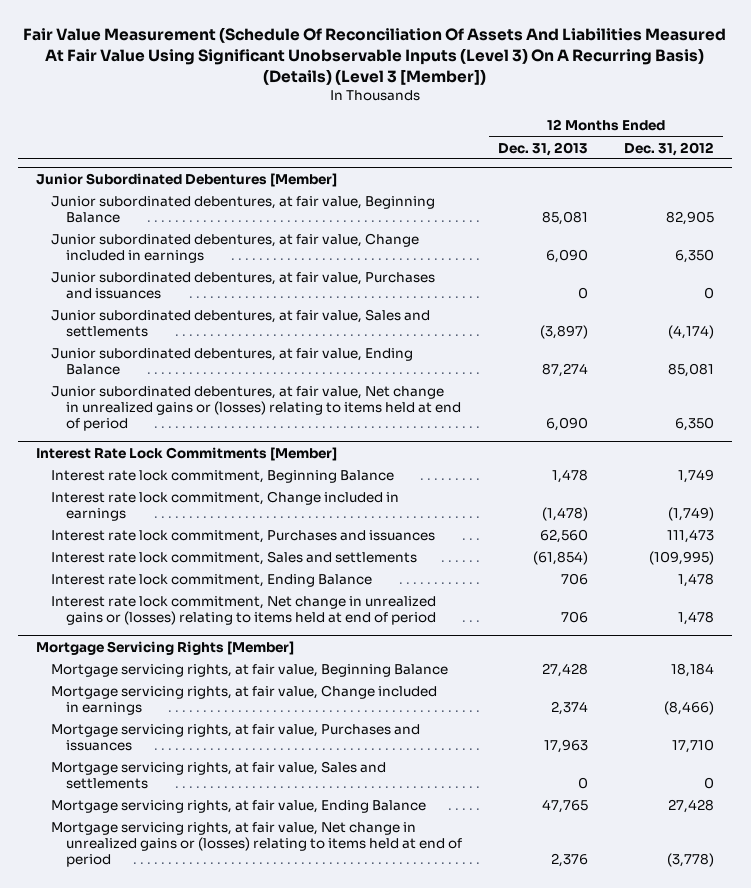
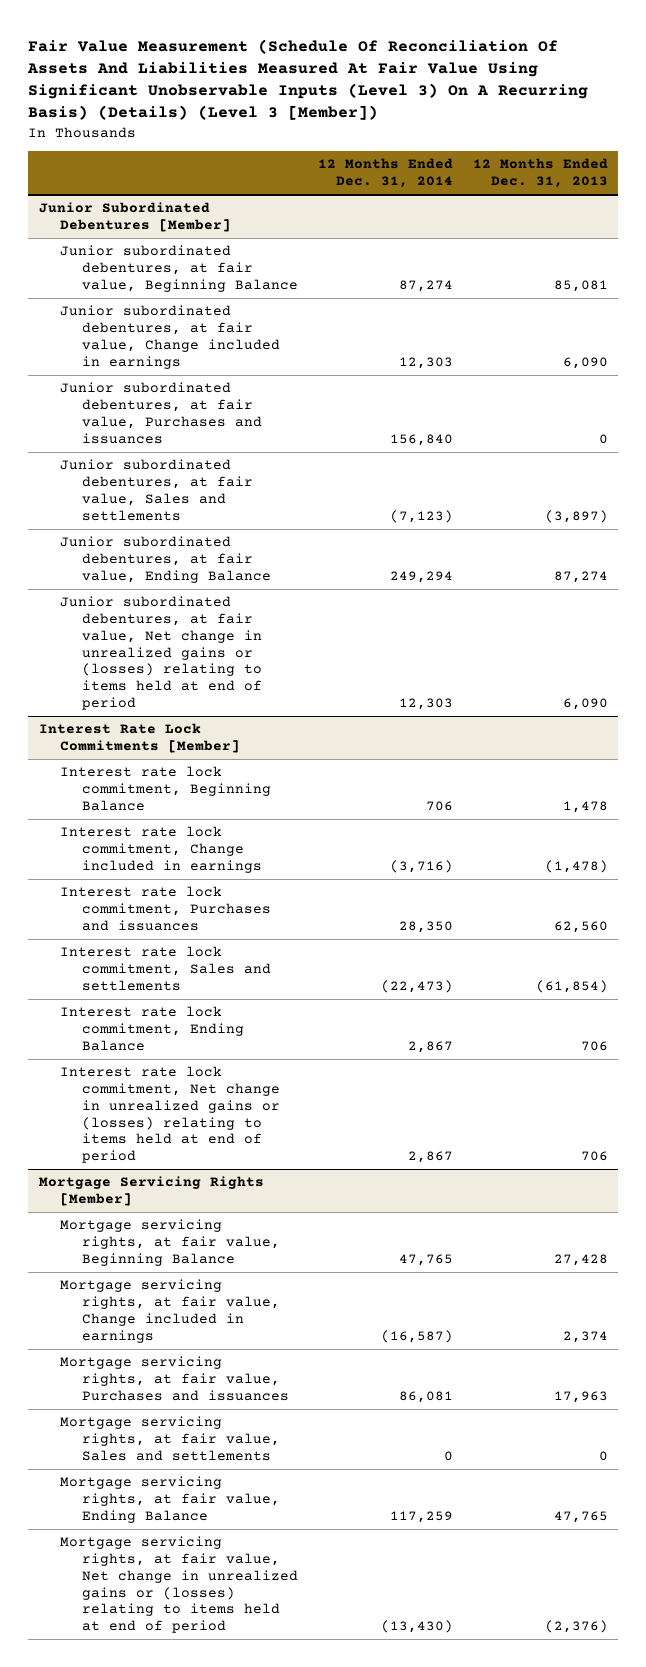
- | 12 Months Ended Dec. 31, 2013 | 12 Months Ended Dec. 31, 2012
+ | 12 Months Ended Dec. 31, 2014 | 12 Months Ended Dec. 31, 2013
@ Mortgage Servicing Rights [Member]
- Mortgage servicing rights, at fair value, Net change in unrealized gains or (losses) relating to items held at end of period | 2,376 | (3,778)
+ Mortgage servicing rights, at fair value, Net change in unrealized gains or (losses) relating to items held at end of period | (13,430) | (2,376)

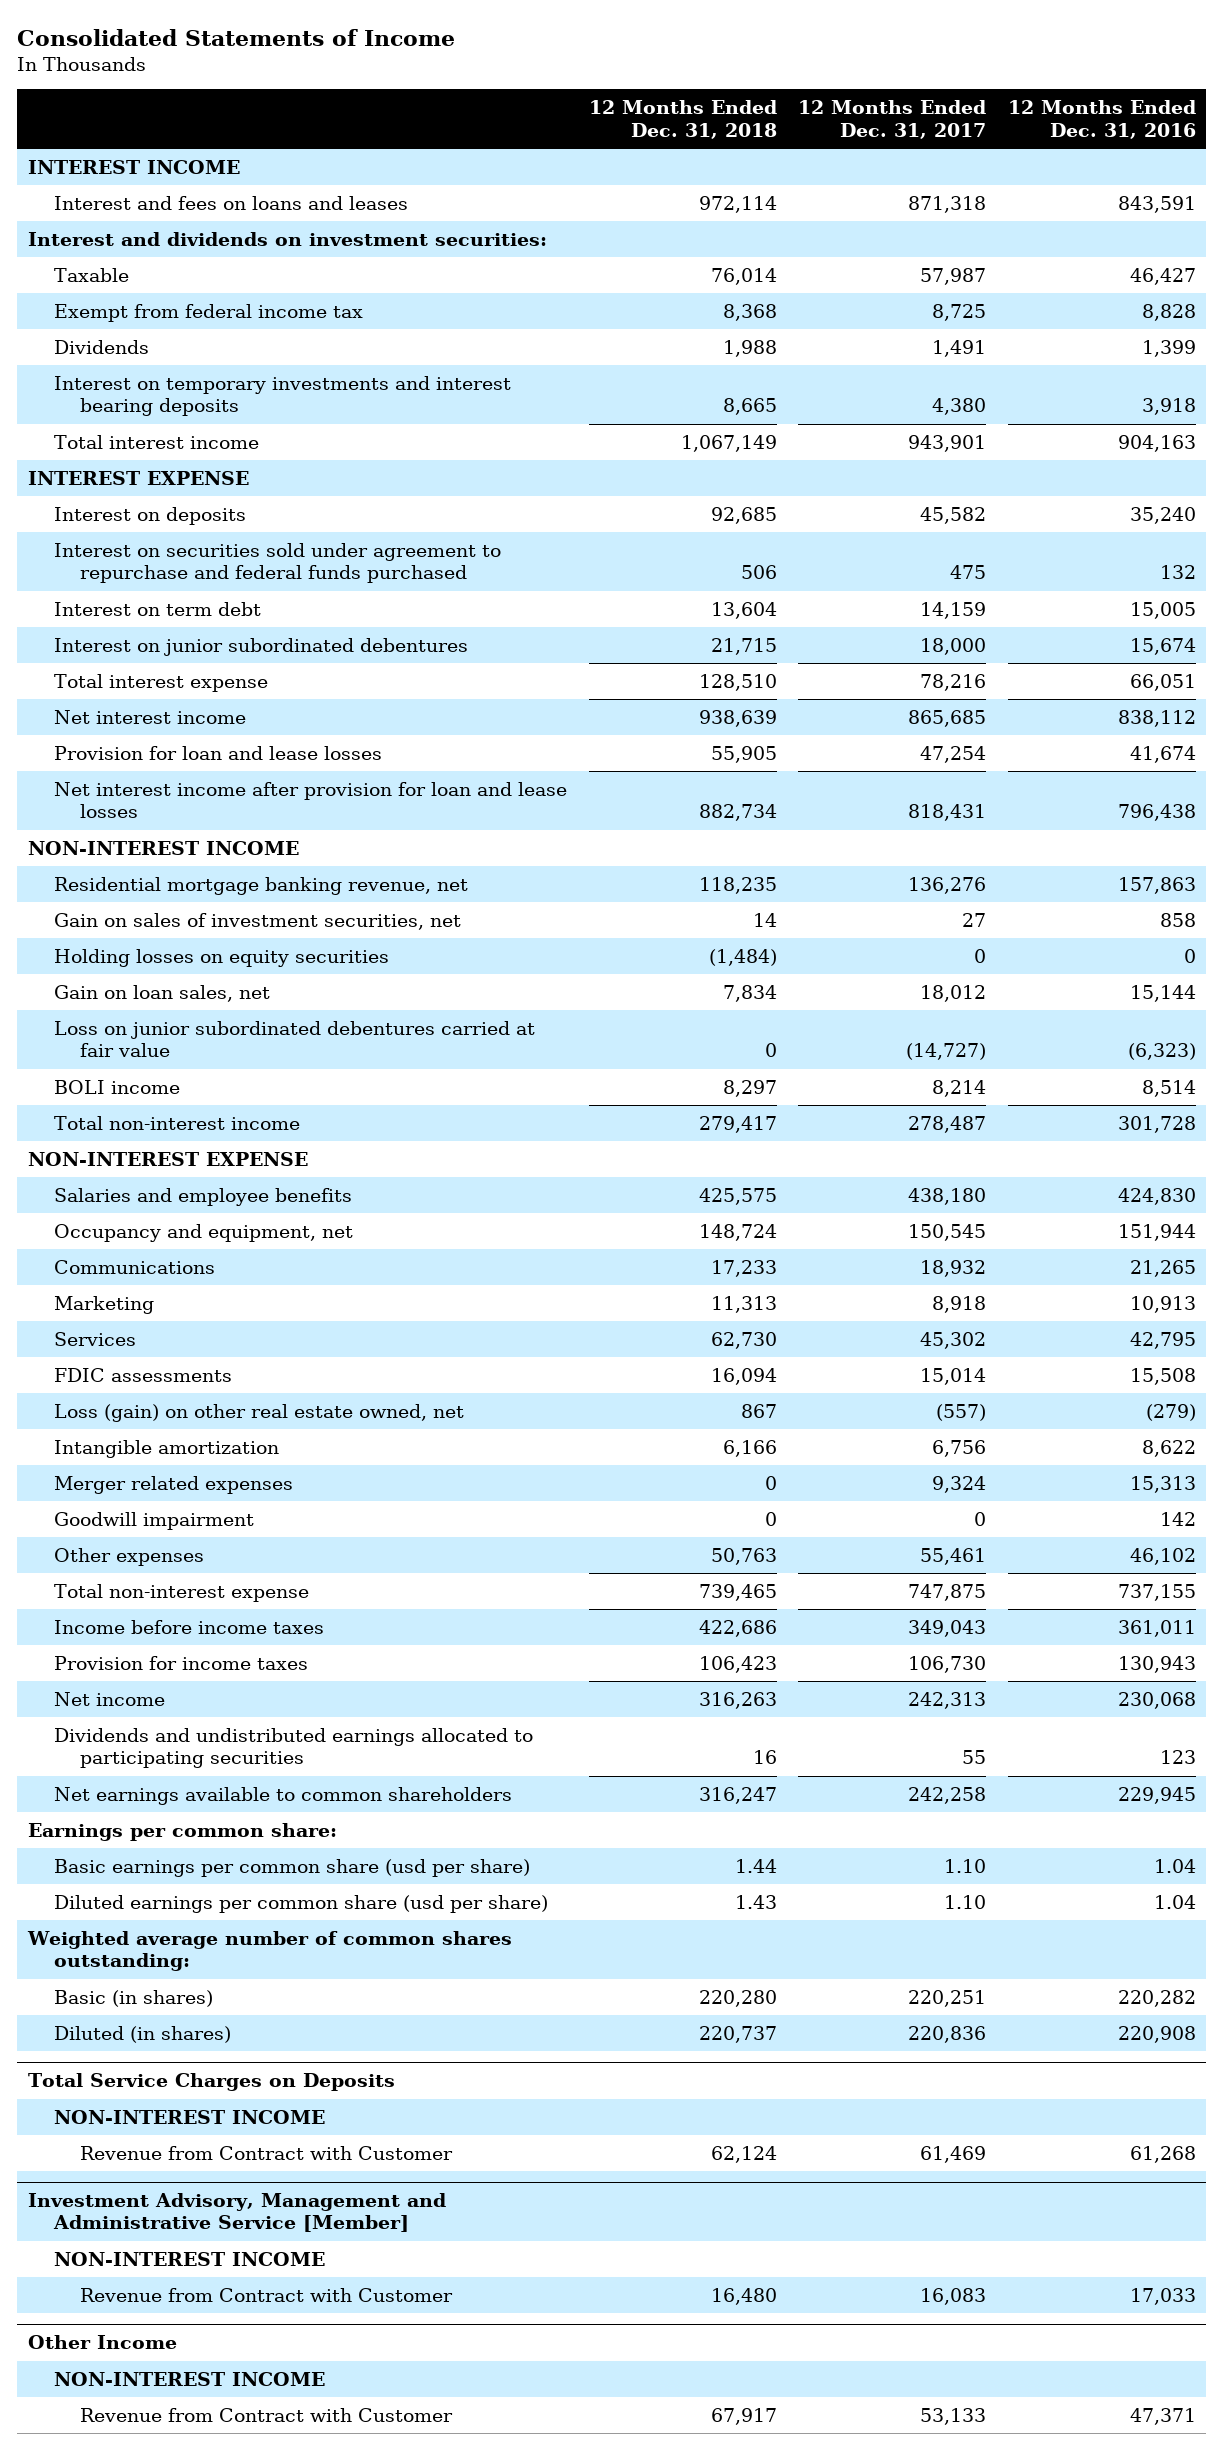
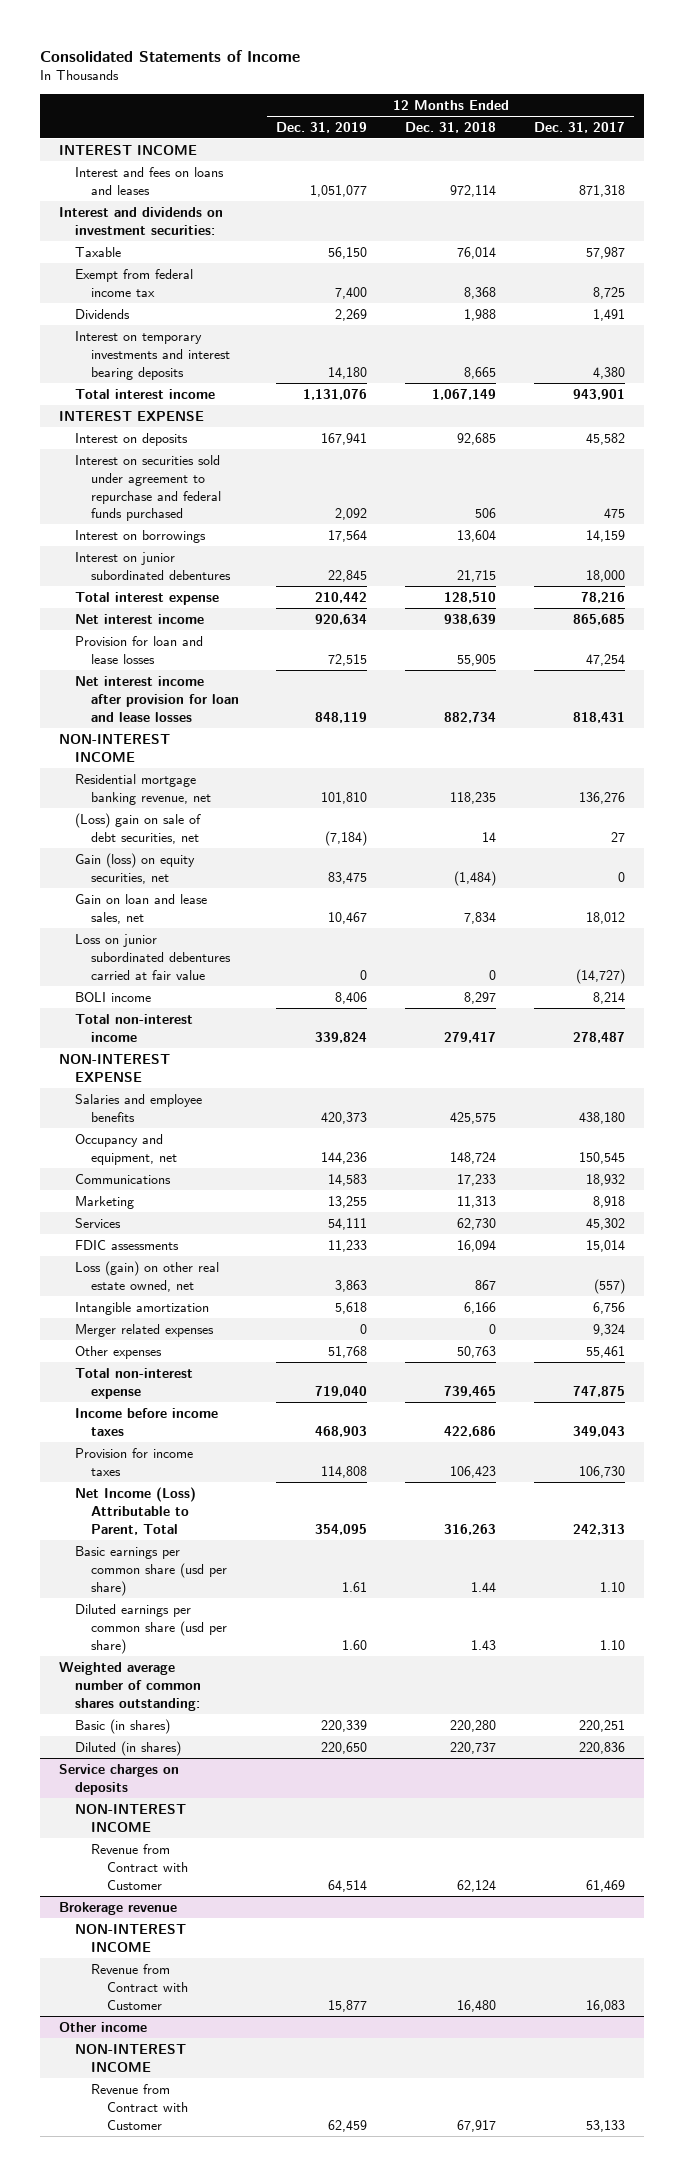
- | 12 Months Ended Dec. 31, 2018 | 12 Months Ended Dec. 31, 2017 | 12 Months Ended Dec. 31, 2016
+ | 12 Months Ended Dec. 31, 2019 | 12 Months Ended Dec. 31, 2018 | 12 Months Ended Dec. 31, 2017
- Interest on term debt | 13,604 | 14,159 | 15,005
+ Interest on borrowings | 17,564 | 13,604 | 14,159
- Gain on sales of investment securities, net | 14 | 27 | 858
- Holding losses on equity securities | (1,484) | 0 | 0
- Gain on loan sales, net | 7,834 | 18,012 | 15,144
+ (Loss) gain on sale of debt securities, net | (7,184) | 14 | 27
+ Gain (loss) on equity securities, net | 83,475 | (1,484) | 0
+ Gain on loan and lease sales, net | 10,467 | 7,834 | 18,012
- Goodwill impairment | 0 | 0 | 142
- Net income | 316,263 | 242,313 | 230,068
- Dividends and undistributed earnings allocated to participating securities | 16 | 55 | 123
- Net earnings available to common shareholders | 316,247 | 242,258 | 229,945
- Earnings per common share:
+ Net Income (Loss) Attributable to Parent, Total | 354,095 | 316,263 | 242,313
- Total Service Charges on Deposits
+ Service charges on deposits
- Investment Advisory, Management and Administrative Service [Member]
+ Brokerage revenue
- Other Income
+ Other income

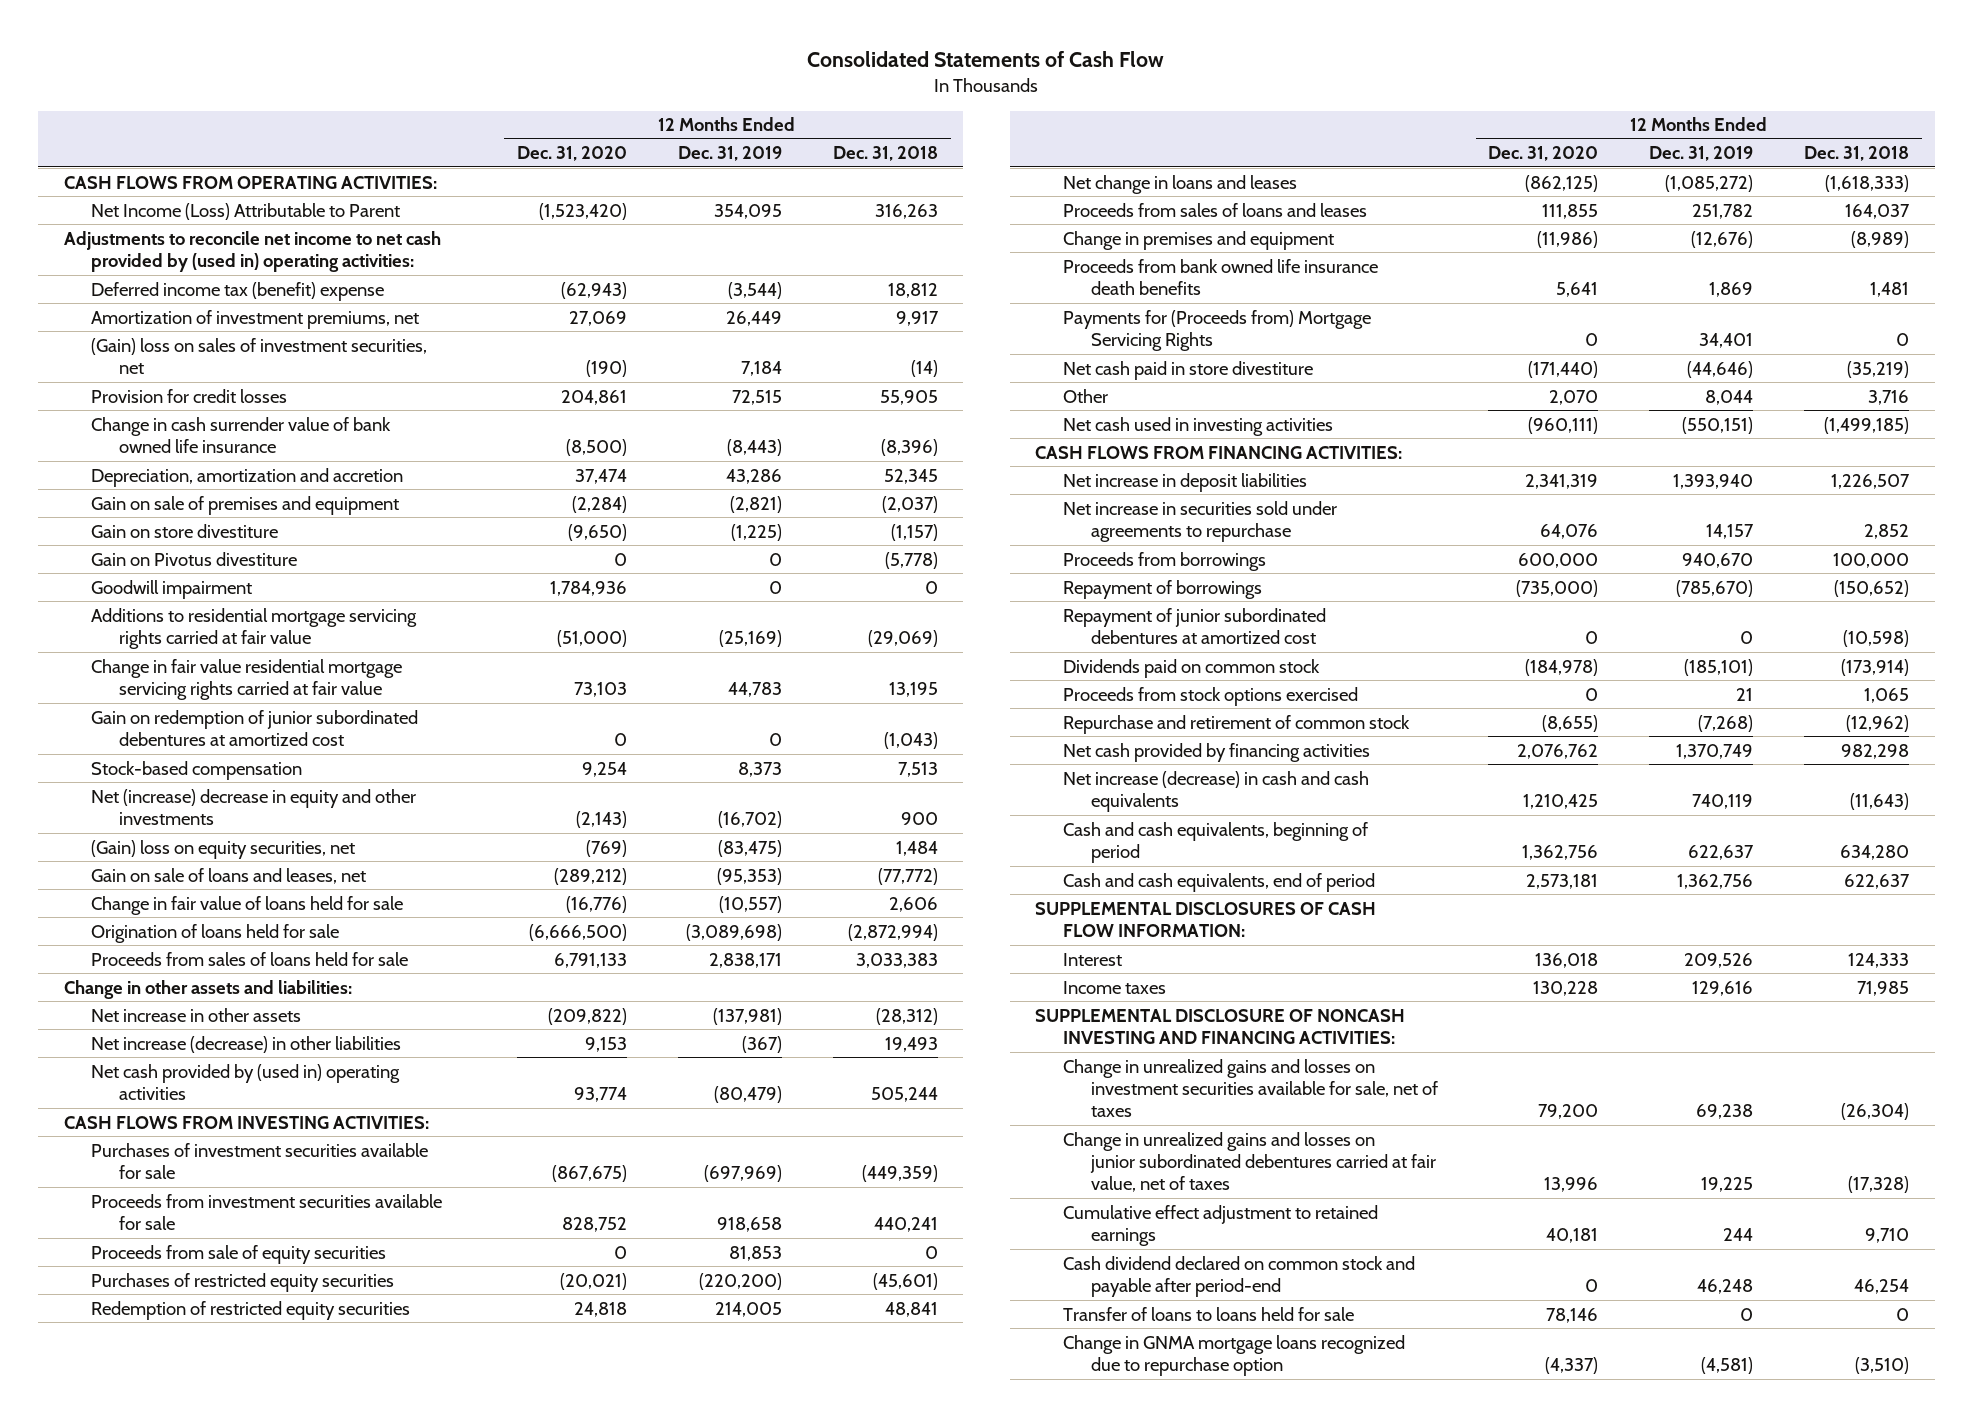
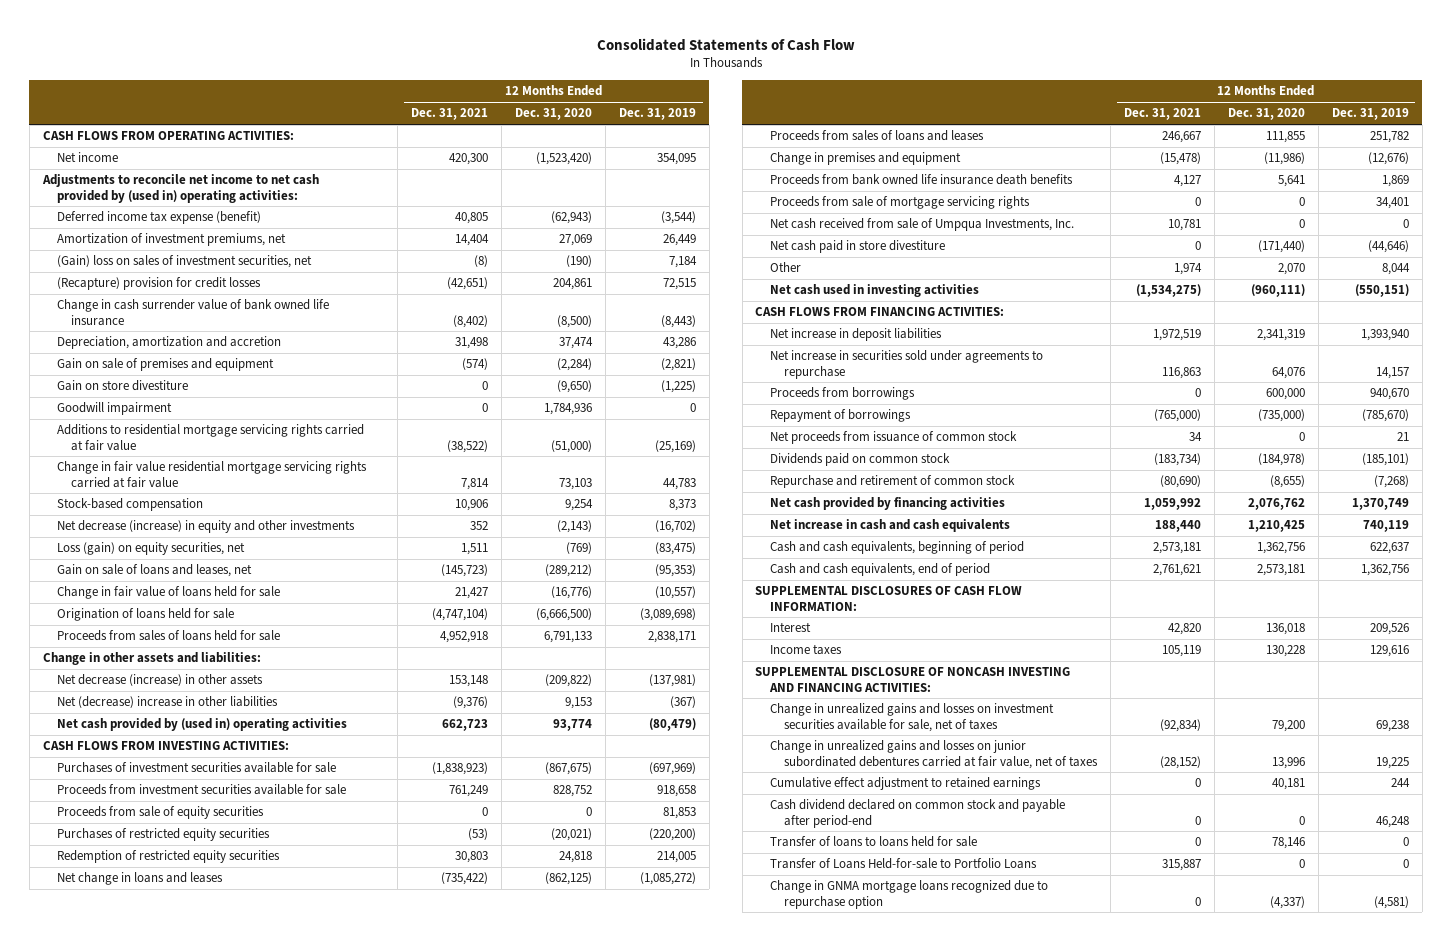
- | 12 Months Ended Dec. 31, 2020 | 12 Months Ended Dec. 31, 2019 | 12 Months Ended Dec. 31, 2018
+ | 12 Months Ended Dec. 31, 2021 | 12 Months Ended Dec. 31, 2020 | 12 Months Ended Dec. 31, 2019
- Net Income (Loss) Attributable to Parent | (1,523,420) | 354,095 | 316,263
+ Net income | 420,300 | (1,523,420) | 354,095
- Deferred income tax (benefit) expense | (62,943) | (3,544) | 18,812
+ Deferred income tax expense (benefit) | 40,805 | (62,943) | (3,544)
- Provision for credit losses | 204,861 | 72,515 | 55,905
+ (Recapture) provision for credit losses | (42,651) | 204,861 | 72,515
- Gain on Pivotus divestiture | 0 | 0 | (5,778)
- Gain on redemption of junior subordinated debentures at amortized cost | 0 | 0 | (1,043)
- Net (increase) decrease in equity and other investments | (2,143) | (16,702) | 900
- (Gain) loss on equity securities, net | (769) | (83,475) | 1,484
+ Net decrease (increase) in equity and other investments | 352 | (2,143) | (16,702)
+ Loss (gain) on equity securities, net | 1,511 | (769) | (83,475)
- Net increase in other assets | (209,822) | (137,981) | (28,312)
- Net increase (decrease) in other liabilities | 9,153 | (367) | 19,493
+ Net decrease (increase) in other assets | 153,148 | (209,822) | (137,981)
+ Net (decrease) increase in other liabilities | (9,376) | 9,153 | (367)
- Payments for (Proceeds from) Mortgage Servicing Rights | 0 | 34,401 | 0
+ Proceeds from sale of mortgage servicing rights | 0 | 0 | 34,401
+ Net cash received from sale of Umpqua Investments, Inc. | 10,781 | 0 | 0
- Repayment of junior subordinated debentures at amortized cost | 0 | 0 | (10,598)
+ Net proceeds from issuance of common stock | 34 | 0 | 21
- Proceeds from stock options exercised | 0 | 21 | 1,065
- Net increase (decrease) in cash and cash equivalents | 1,210,425 | 740,119 | (11,643)
+ Net increase in cash and cash equivalents | 188,440 | 1,210,425 | 740,119
+ Transfer of Loans Held-for-sale to Portfolio Loans | 315,887 | 0 | 0

